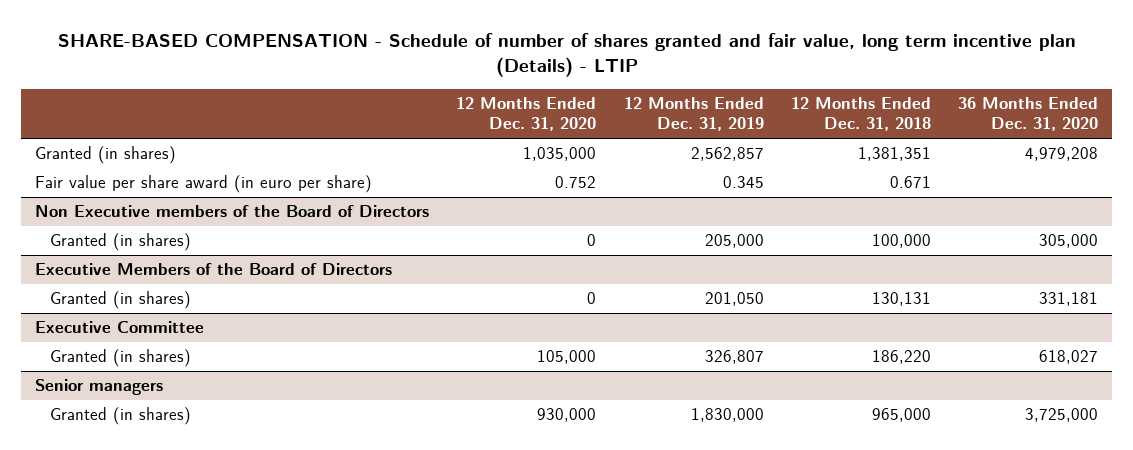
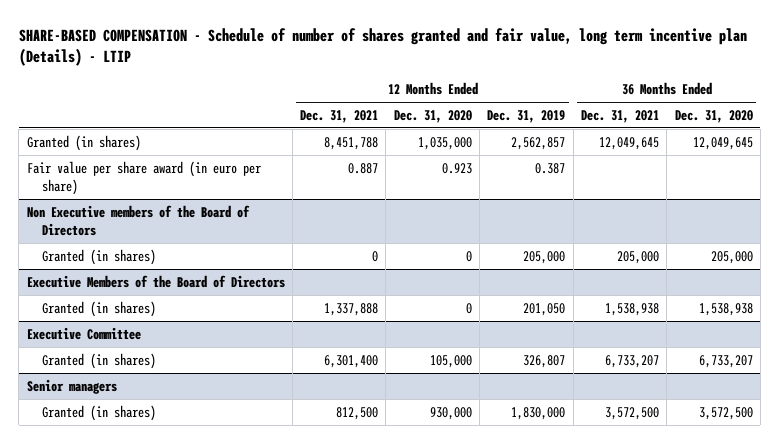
- | 12 Months Ended Dec. 31, 2020 | 12 Months Ended Dec. 31, 2019 | 12 Months Ended Dec. 31, 2018 | 36 Months Ended Dec. 31, 2020
+ | 12 Months Ended Dec. 31, 2021 | 12 Months Ended Dec. 31, 2020 | 12 Months Ended Dec. 31, 2019 | 36 Months Ended Dec. 31, 2021 | 36 Months Ended Dec. 31, 2020
- Granted (in shares) | 1,035,000 | 2,562,857 | 1,381,351 | 4,979,208
- Fair value per share award (in euro per share) | 0.752 | 0.345 | 0.671 |
+ Granted (in shares) | 8,451,788 | 1,035,000 | 2,562,857 | 12,049,645 | 12,049,645
+ Fair value per share award (in euro per share) | 0.887 | 0.923 | 0.387 | |
@ Non Executive members of the Board of Directors
- Granted (in shares) | 0 | 205,000 | 100,000 | 305,000
+ Granted (in shares) | 0 | 0 | 205,000 | 205,000 | 205,000
@ Executive Members of the Board of Directors
- Granted (in shares) | 0 | 201,050 | 130,131 | 331,181
+ Granted (in shares) | 1,337,888 | 0 | 201,050 | 1,538,938 | 1,538,938
@ Executive Committee
- Granted (in shares) | 105,000 | 326,807 | 186,220 | 618,027
+ Granted (in shares) | 6,301,400 | 105,000 | 326,807 | 6,733,207 | 6,733,207
@ Senior managers
- Granted (in shares) | 930,000 | 1,830,000 | 965,000 | 3,725,000
+ Granted (in shares) | 812,500 | 930,000 | 1,830,000 | 3,572,500 | 3,572,500

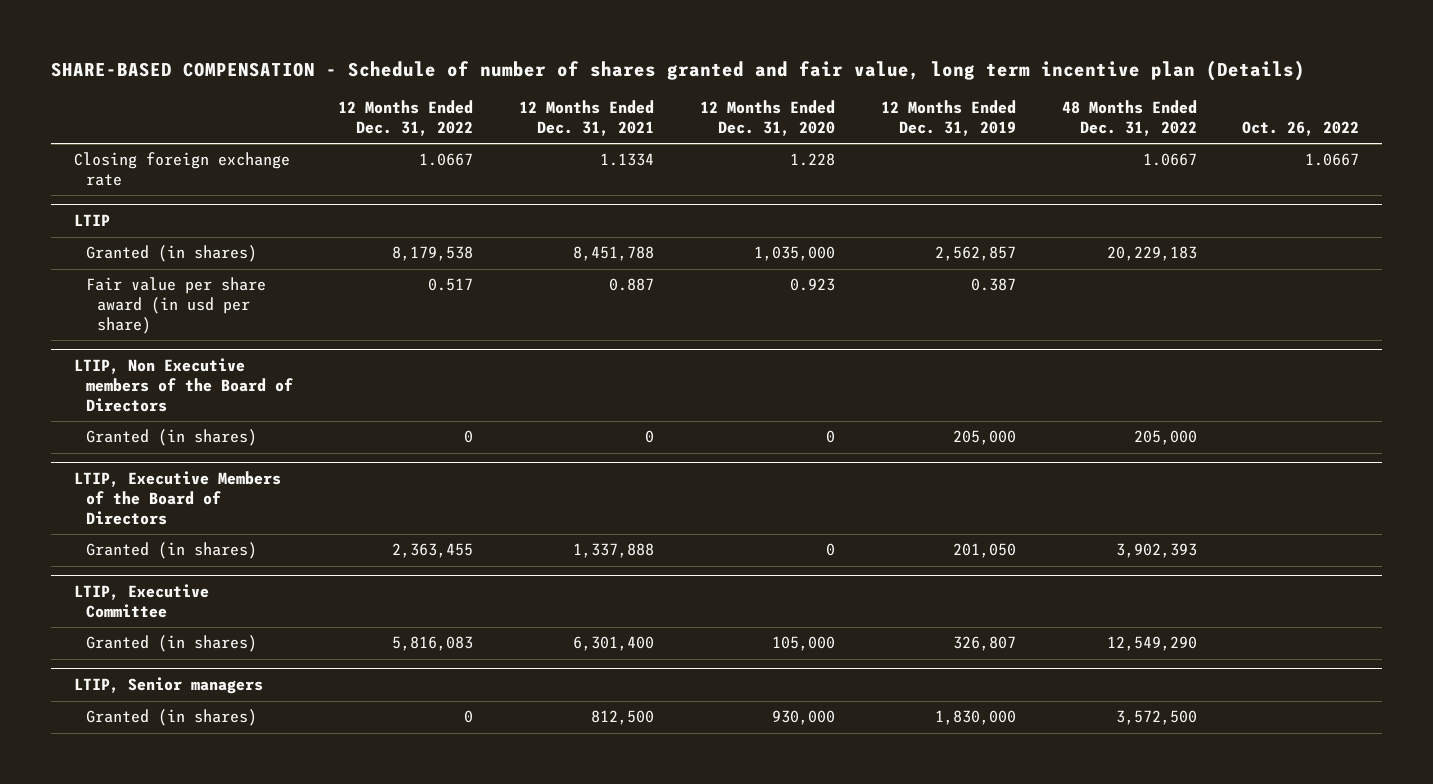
- SHARE-BASED COMPENSATION - Schedule of number of shares granted and fair value, long term incentive plan (Details) - LTIP
+ SHARE-BASED COMPENSATION - Schedule of number of shares granted and fair value, long term incentive plan (Details)
- | 12 Months Ended Dec. 31, 2021 | 12 Months Ended Dec. 31, 2020 | 12 Months Ended Dec. 31, 2019 | 36 Months Ended Dec. 31, 2021 | 36 Months Ended Dec. 31, 2020
+ | 12 Months Ended Dec. 31, 2022 | 12 Months Ended Dec. 31, 2021 | 12 Months Ended Dec. 31, 2020 | 12 Months Ended Dec. 31, 2019 | 48 Months Ended Dec. 31, 2022 | Oct. 26, 2022
+ Closing foreign exchange rate | 1.0667 | 1.1334 | 1.228 | | 1.0667 | 1.0667
+ LTIP
- Fair value per share award (in euro per share) | 0.887 | 0.923 | 0.387 | |
- Non Executive members of the Board of Directors
+ Fair value per share award (in usd per share) | 0.517 | 0.887 | 0.923 | 0.387 | |
+ LTIP, Non Executive members of the Board of Directors
- Executive Members of the Board of Directors
+ LTIP, Executive Members of the Board of Directors
- Executive Committee
+ LTIP, Executive Committee
- Senior managers
+ LTIP, Senior managers

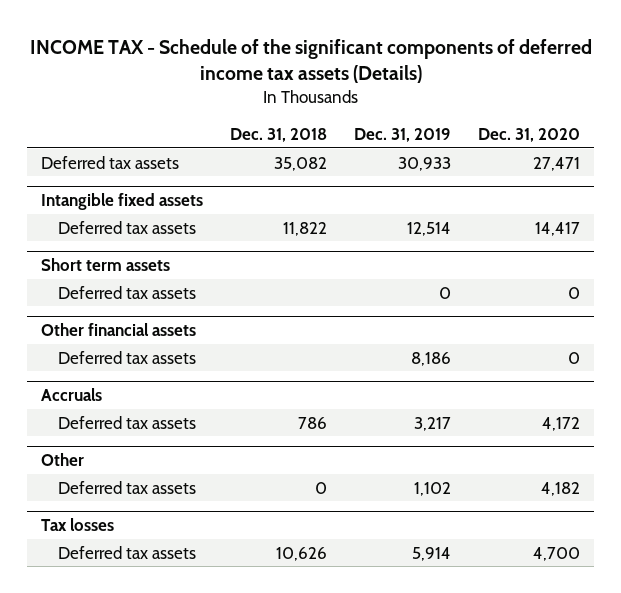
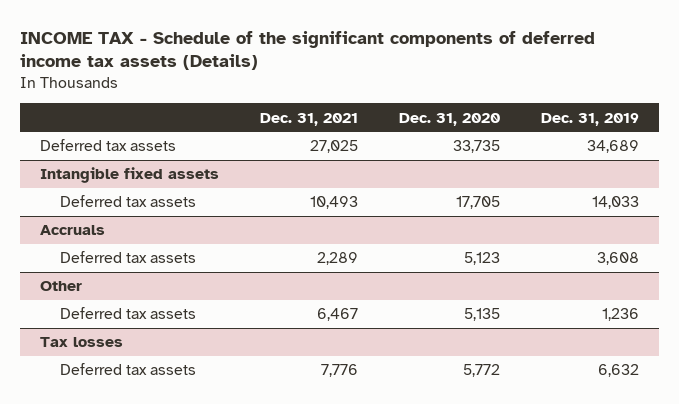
- | Dec. 31, 2018 | Dec. 31, 2019 | Dec. 31, 2020
+ | Dec. 31, 2021 | Dec. 31, 2020 | Dec. 31, 2019
- Deferred tax assets | 35,082 | 30,933 | 27,471
+ Deferred tax assets | 27,025 | 33,735 | 34,689
@ Intangible fixed assets
- Deferred tax assets | 11,822 | 12,514 | 14,417
- Short term assets
- Deferred tax assets | | 0 | 0
- Other financial assets
- Deferred tax assets | | 8,186 | 0
@ Intangible fixed assets
+ Deferred tax assets | 10,493 | 17,705 | 14,033
@ Accruals
- Deferred tax assets | 786 | 3,217 | 4,172
+ Deferred tax assets | 2,289 | 5,123 | 3,608
@ Other
- Deferred tax assets | 0 | 1,102 | 4,182
+ Deferred tax assets | 6,467 | 5,135 | 1,236
@ Tax losses
- Deferred tax assets | 10,626 | 5,914 | 4,700
+ Deferred tax assets | 7,776 | 5,772 | 6,632

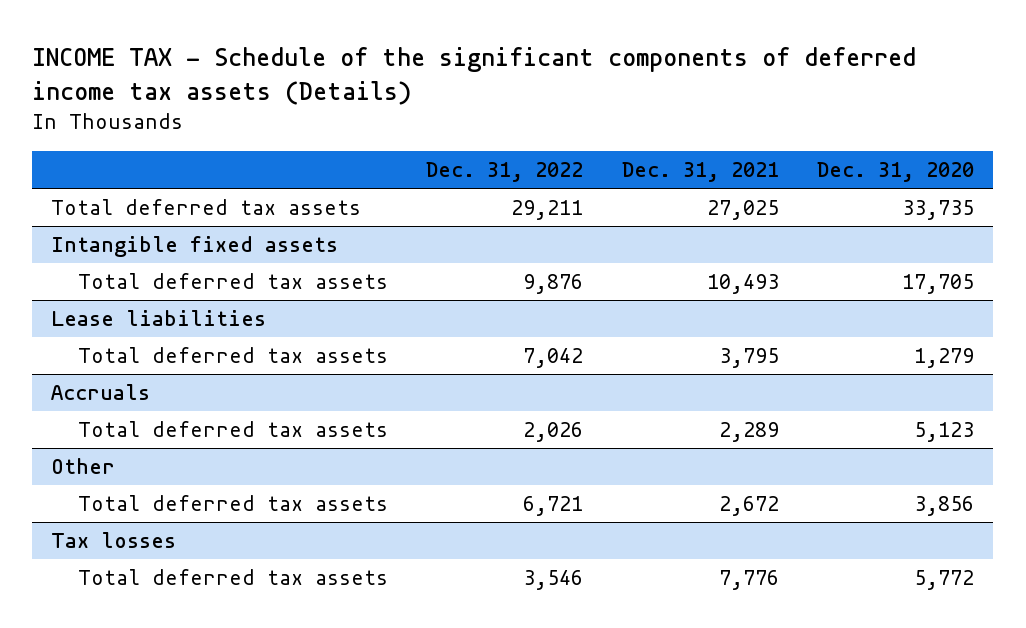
- | Dec. 31, 2021 | Dec. 31, 2020 | Dec. 31, 2019
+ | Dec. 31, 2022 | Dec. 31, 2021 | Dec. 31, 2020
- Deferred tax assets | 27,025 | 33,735 | 34,689
+ Total deferred tax assets | 29,211 | 27,025 | 33,735
@ Intangible fixed assets
- Deferred tax assets | 10,493 | 17,705 | 14,033
+ Total deferred tax assets | 9,876 | 10,493 | 17,705
+ Lease liabilities
+ Total deferred tax assets | 7,042 | 3,795 | 1,279
@ Accruals
- Deferred tax assets | 2,289 | 5,123 | 3,608
+ Total deferred tax assets | 2,026 | 2,289 | 5,123
@ Other
- Deferred tax assets | 6,467 | 5,135 | 1,236
+ Total deferred tax assets | 6,721 | 2,672 | 3,856
@ Tax losses
- Deferred tax assets | 7,776 | 5,772 | 6,632
+ Total deferred tax assets | 3,546 | 7,776 | 5,772

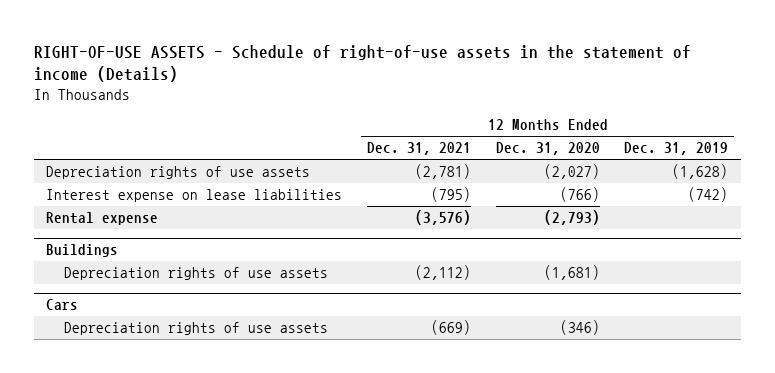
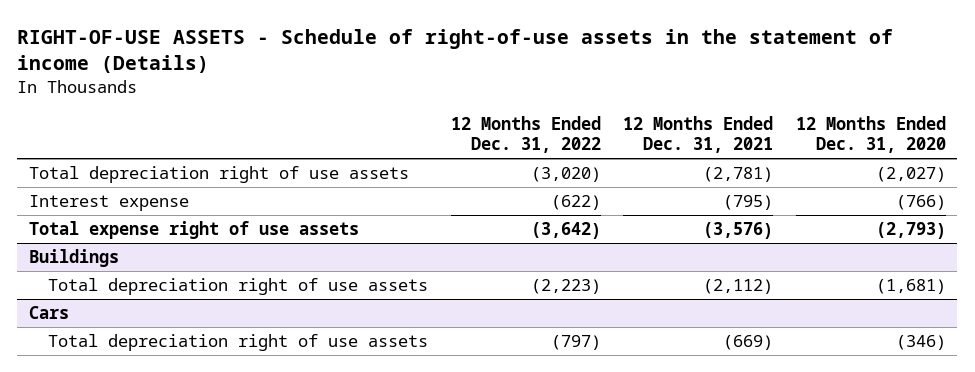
- | 12 Months Ended Dec. 31, 2021 | 12 Months Ended Dec. 31, 2020 | 12 Months Ended Dec. 31, 2019
+ | 12 Months Ended Dec. 31, 2022 | 12 Months Ended Dec. 31, 2021 | 12 Months Ended Dec. 31, 2020
- Depreciation rights of use assets | (2,781) | (2,027) | (1,628)
- Interest expense on lease liabilities | (795) | (766) | (742)
- Rental expense | (3,576) | (2,793) |
+ Total depreciation right of use assets | (3,020) | (2,781) | (2,027)
+ Interest expense | (622) | (795) | (766)
+ Total expense right of use assets | (3,642) | (3,576) | (2,793)
@ Buildings
- Depreciation rights of use assets | (2,112) | (1,681) |
+ Total depreciation right of use assets | (2,223) | (2,112) | (1,681)
@ Cars
- Depreciation rights of use assets | (669) | (346) |
+ Total depreciation right of use assets | (797) | (669) | (346)

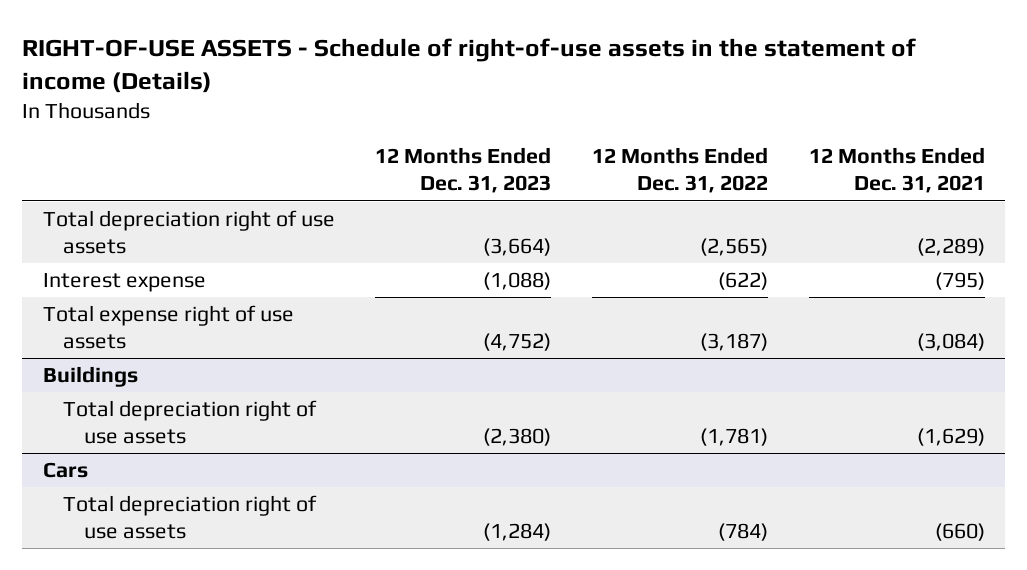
- | 12 Months Ended Dec. 31, 2022 | 12 Months Ended Dec. 31, 2021 | 12 Months Ended Dec. 31, 2020
+ | 12 Months Ended Dec. 31, 2023 | 12 Months Ended Dec. 31, 2022 | 12 Months Ended Dec. 31, 2021
- Total depreciation right of use assets | (3,020) | (2,781) | (2,027)
+ Total depreciation right of use assets | (3,664) | (2,565) | (2,289)
- Total expense right of use assets | (3,642) | (3,576) | (2,793)
+ Total expense right of use assets | (4,752) | (3,187) | (3,084)
@ Buildings
- Total depreciation right of use assets | (2,223) | (2,112) | (1,681)
+ Total depreciation right of use assets | (2,380) | (1,781) | (1,629)
@ Cars
- Total depreciation right of use assets | (797) | (669) | (346)
+ Total depreciation right of use assets | (1,284) | (784) | (660)

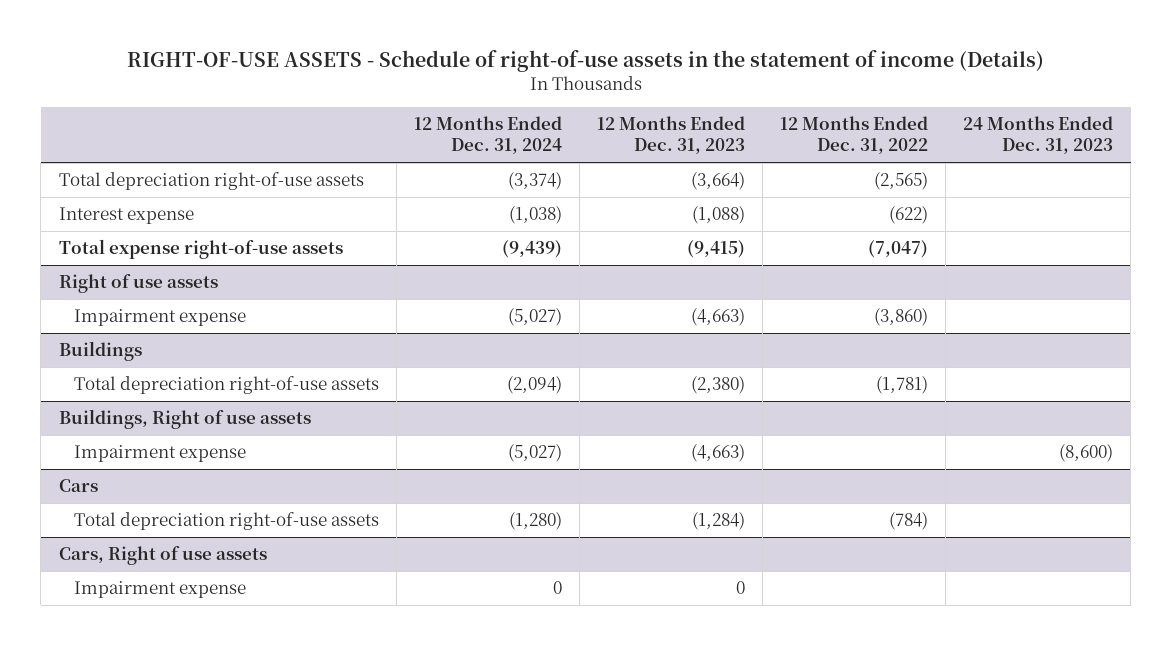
- | 12 Months Ended Dec. 31, 2023 | 12 Months Ended Dec. 31, 2022 | 12 Months Ended Dec. 31, 2021
+ | 12 Months Ended Dec. 31, 2024 | 12 Months Ended Dec. 31, 2023 | 12 Months Ended Dec. 31, 2022 | 24 Months Ended Dec. 31, 2023
- Total depreciation right of use assets | (3,664) | (2,565) | (2,289)
+ Total depreciation right-of-use assets | (3,374) | (3,664) | (2,565) |
- Total expense right of use assets | (4,752) | (3,187) | (3,084)
+ Total expense right-of-use assets | (9,439) | (9,415) | (7,047) |
+ Right of use assets
+ Impairment expense | (5,027) | (4,663) | (3,860) |
@ Buildings
- Total depreciation right of use assets | (2,380) | (1,781) | (1,629)
+ Total depreciation right-of-use assets | (2,094) | (2,380) | (1,781) |
+ Buildings, Right of use assets
+ Impairment expense | (5,027) | (4,663) | | (8,600)
@ Cars
- Total depreciation right of use assets | (1,284) | (784) | (660)
+ Total depreciation right-of-use assets | (1,280) | (1,284) | (784) |
+ Cars, Right of use assets
+ Impairment expense | 0 | 0 | |

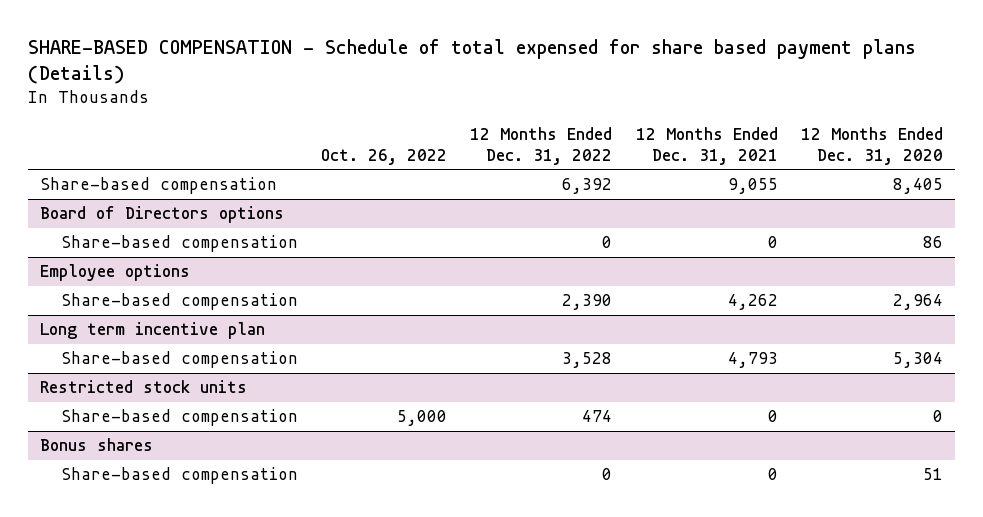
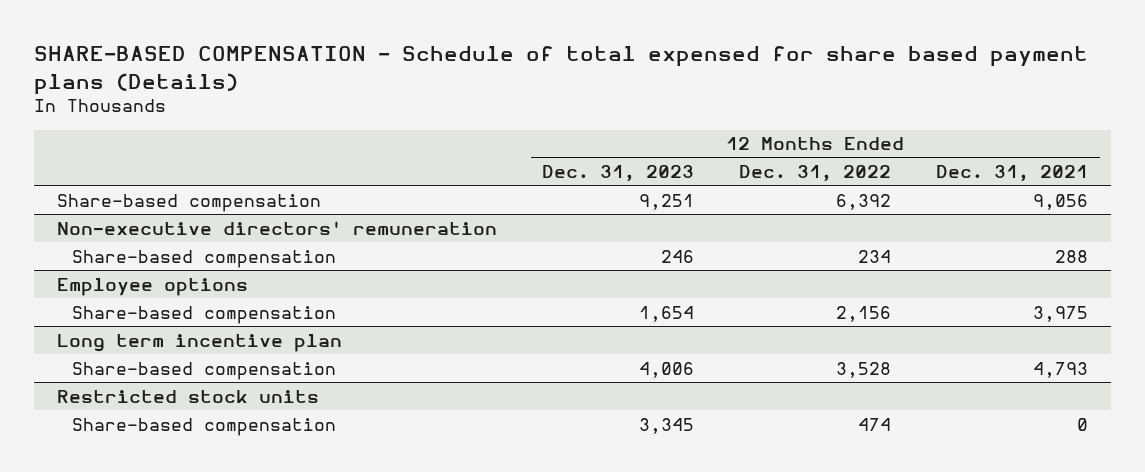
- | Oct. 26, 2022 | 12 Months Ended Dec. 31, 2022 | 12 Months Ended Dec. 31, 2021 | 12 Months Ended Dec. 31, 2020
+ | 12 Months Ended Dec. 31, 2023 | 12 Months Ended Dec. 31, 2022 | 12 Months Ended Dec. 31, 2021
- Share-based compensation | | 6,392 | 9,055 | 8,405
- Board of Directors options
- Share-based compensation | | 0 | 0 | 86
+ Share-based compensation | 9,251 | 6,392 | 9,056
+ Non-executive directors' remuneration
+ Share-based compensation | 246 | 234 | 288
@ Employee options
- Share-based compensation | | 2,390 | 4,262 | 2,964
+ Share-based compensation | 1,654 | 2,156 | 3,975
- Bonus shares
- Share-based compensation | | 0 | 0 | 51

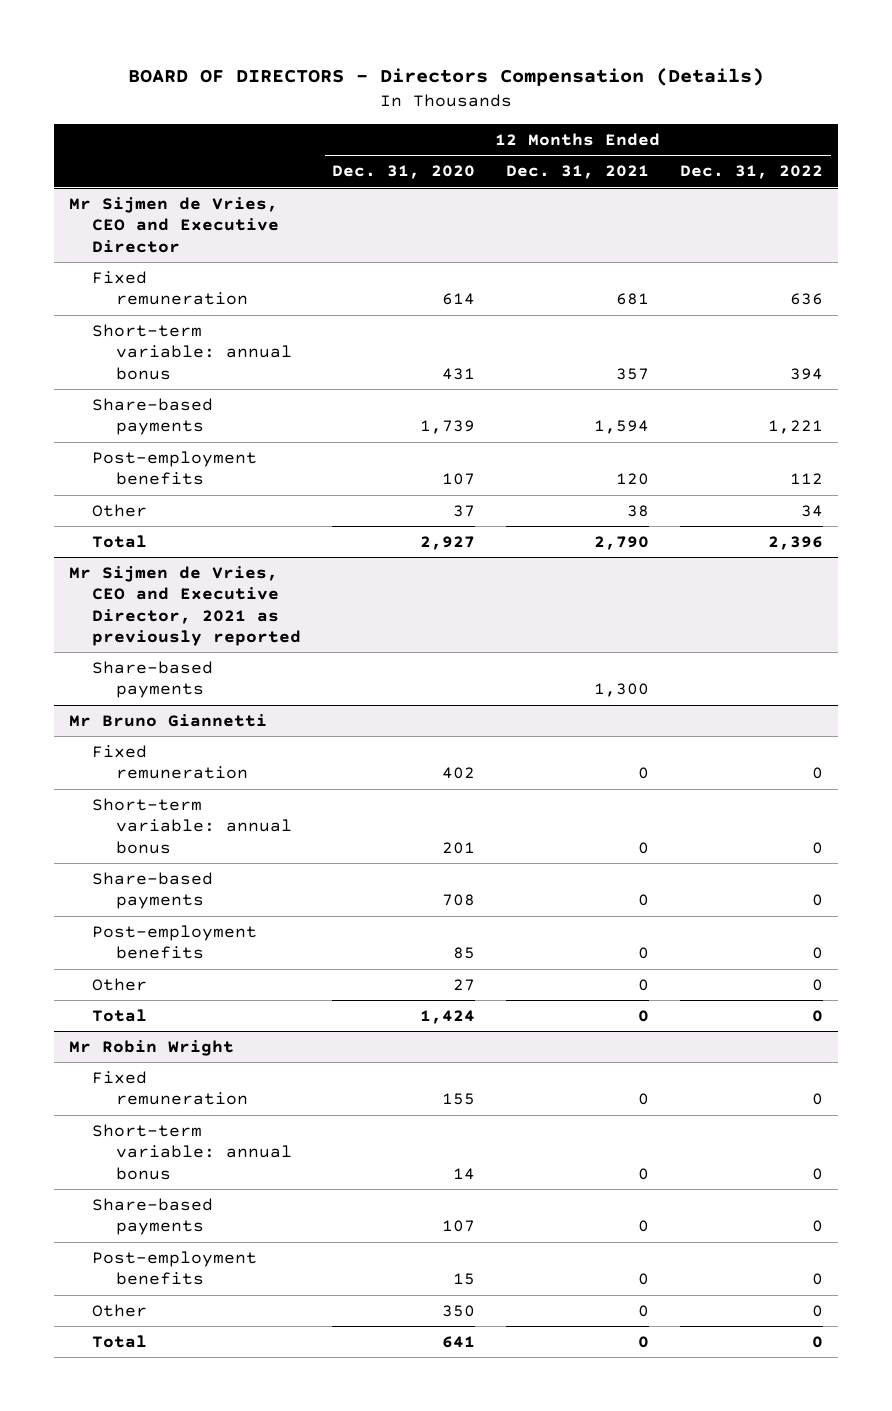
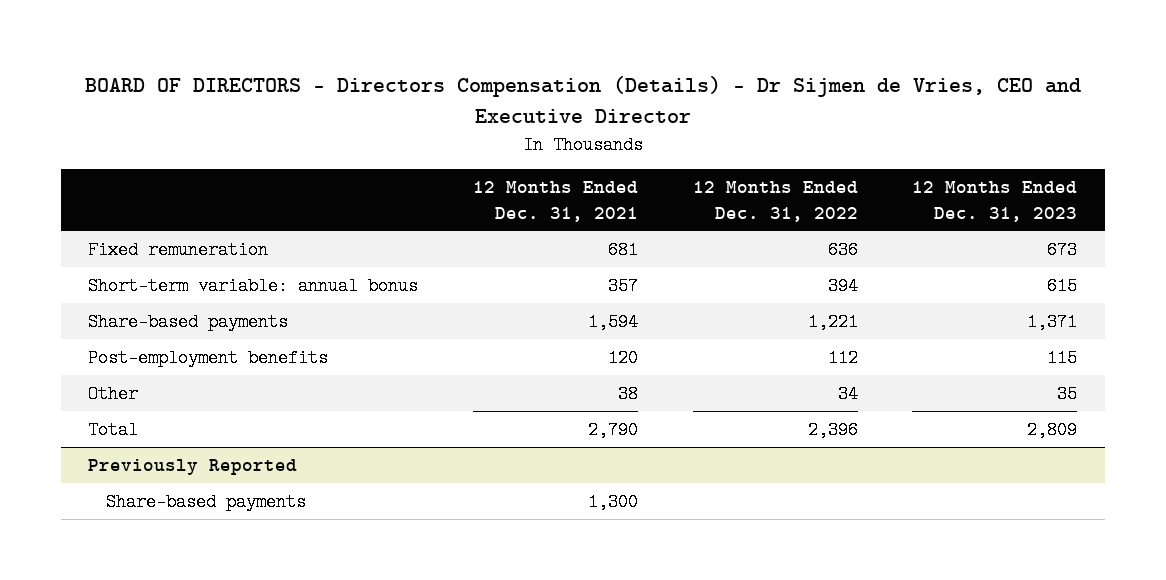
- BOARD OF DIRECTORS - Directors Compensation (Details)
+ BOARD OF DIRECTORS - Directors Compensation (Details) - Dr Sijmen de Vries, CEO and Executive Director
- | 12 Months Ended Dec. 31, 2020 | 12 Months Ended Dec. 31, 2021 | 12 Months Ended Dec. 31, 2022
+ | 12 Months Ended Dec. 31, 2021 | 12 Months Ended Dec. 31, 2022 | 12 Months Ended Dec. 31, 2023
- Mr Sijmen de Vries, CEO and Executive Director
- Mr Sijmen de Vries, CEO and Executive Director, 2021 as previously reported
+ Previously Reported
- Mr Bruno Giannetti
- Fixed remuneration | 402 | 0 | 0
- Short-term variable: annual bonus | 201 | 0 | 0
- Share-based payments | 708 | 0 | 0
- Post-employment benefits | 85 | 0 | 0
- Other | 27 | 0 | 0
- Total | 1,424 | 0 | 0
- Mr Robin Wright
- Fixed remuneration | 155 | 0 | 0
- Short-term variable: annual bonus | 14 | 0 | 0
- Share-based payments | 107 | 0 | 0
- Post-employment benefits | 15 | 0 | 0
- Other | 350 | 0 | 0
- Total | 641 | 0 | 0

